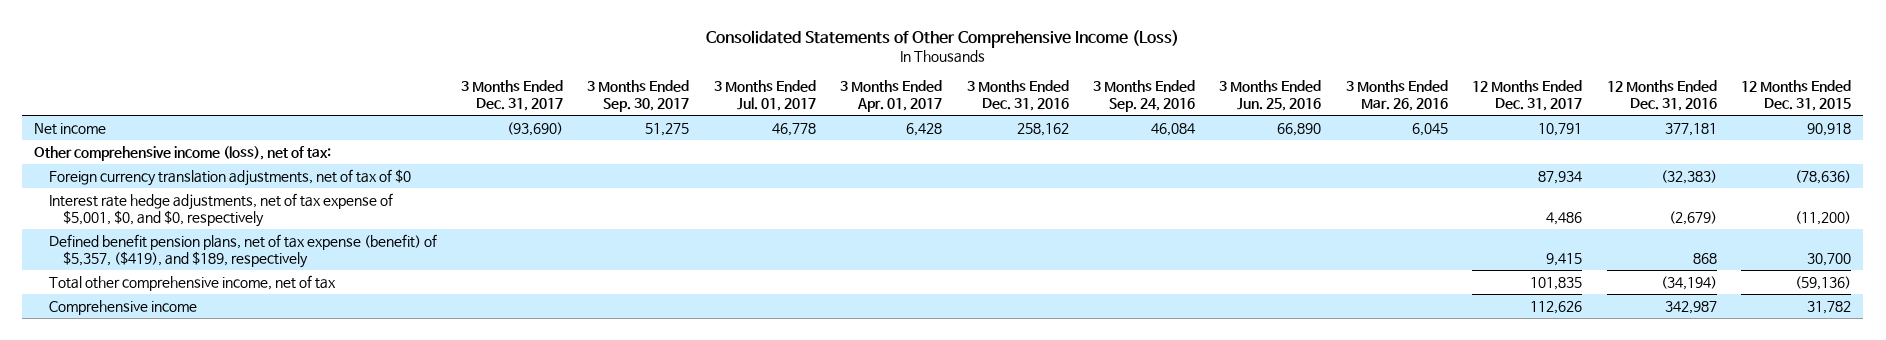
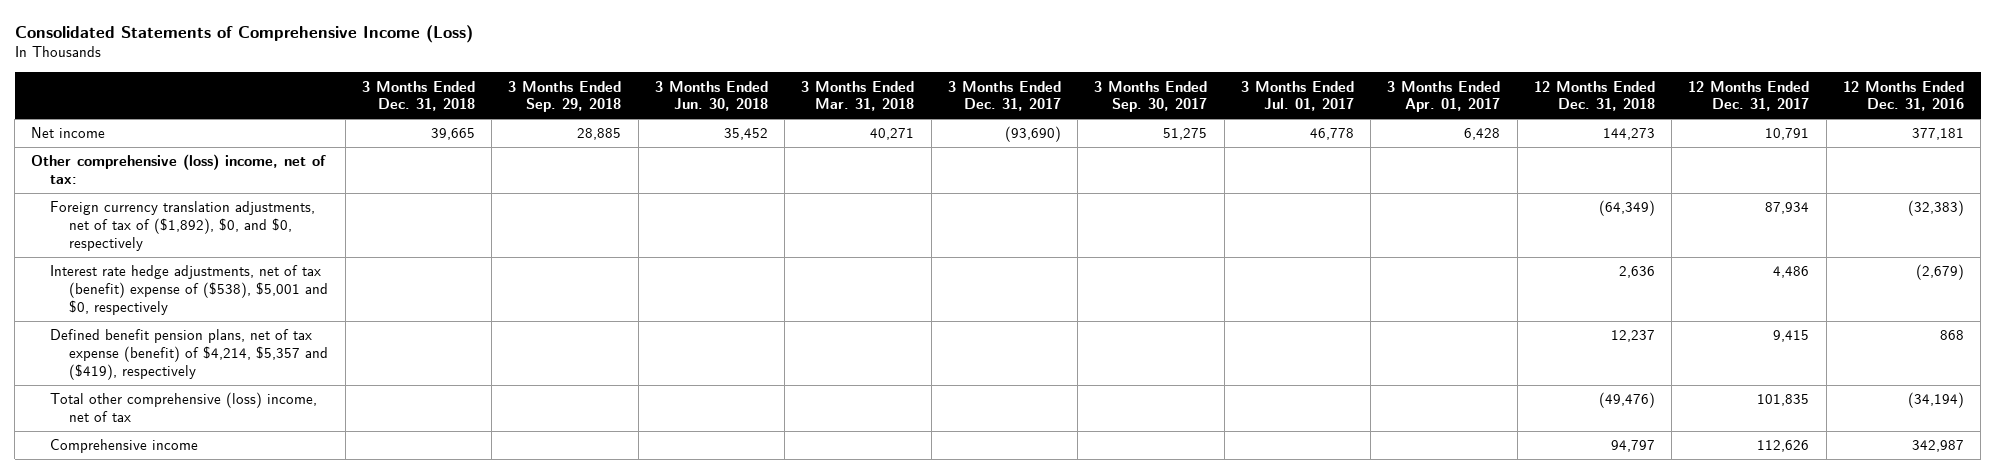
- Consolidated Statements of Other Comprehensive Income (Loss)
+ Consolidated Statements of Comprehensive Income (Loss)
- | 3 Months Ended Dec. 31, 2017 | 3 Months Ended Sep. 30, 2017 | 3 Months Ended Jul. 01, 2017 | 3 Months Ended Apr. 01, 2017 | 3 Months Ended Dec. 31, 2016 | 3 Months Ended Sep. 24, 2016 | 3 Months Ended Jun. 25, 2016 | 3 Months Ended Mar. 26, 2016 | 12 Months Ended Dec. 31, 2017 | 12 Months Ended Dec. 31, 2016 | 12 Months Ended Dec. 31, 2015
+ | 3 Months Ended Dec. 31, 2018 | 3 Months Ended Sep. 29, 2018 | 3 Months Ended Jun. 30, 2018 | 3 Months Ended Mar. 31, 2018 | 3 Months Ended Dec. 31, 2017 | 3 Months Ended Sep. 30, 2017 | 3 Months Ended Jul. 01, 2017 | 3 Months Ended Apr. 01, 2017 | 12 Months Ended Dec. 31, 2018 | 12 Months Ended Dec. 31, 2017 | 12 Months Ended Dec. 31, 2016
- Other comprehensive income (loss), net of tax:
- Foreign currency translation adjustments, net of tax of $0 | | | | | | | | | 87,934 | (32,383) | (78,636)
- Interest rate hedge adjustments, net of tax expense of $5,001, $0, and $0, respectively | | | | | | | | | 4,486 | (2,679) | (11,200)
- Defined benefit pension plans, net of tax expense (benefit) of $5,357, ($419), and $189, respectively | | | | | | | | | 9,415 | 868 | 30,700
- Total other comprehensive income, net of tax | | | | | | | | | 101,835 | (34,194) | (59,136)
+ Other comprehensive (loss) income, net of tax:
+ Foreign currency translation adjustments, net of tax of ($1,892), $0, and $0, respectively | | | | | | | | | (64,349) | 87,934 | (32,383)
+ Interest rate hedge adjustments, net of tax (benefit) expense of ($538), $5,001 and $0, respectively | | | | | | | | | 2,636 | 4,486 | (2,679)
+ Defined benefit pension plans, net of tax expense (benefit) of $4,214, $5,357 and ($419), respectively | | | | | | | | | 12,237 | 9,415 | 868
+ Total other comprehensive (loss) income, net of tax | | | | | | | | | (49,476) | 101,835 | (34,194)

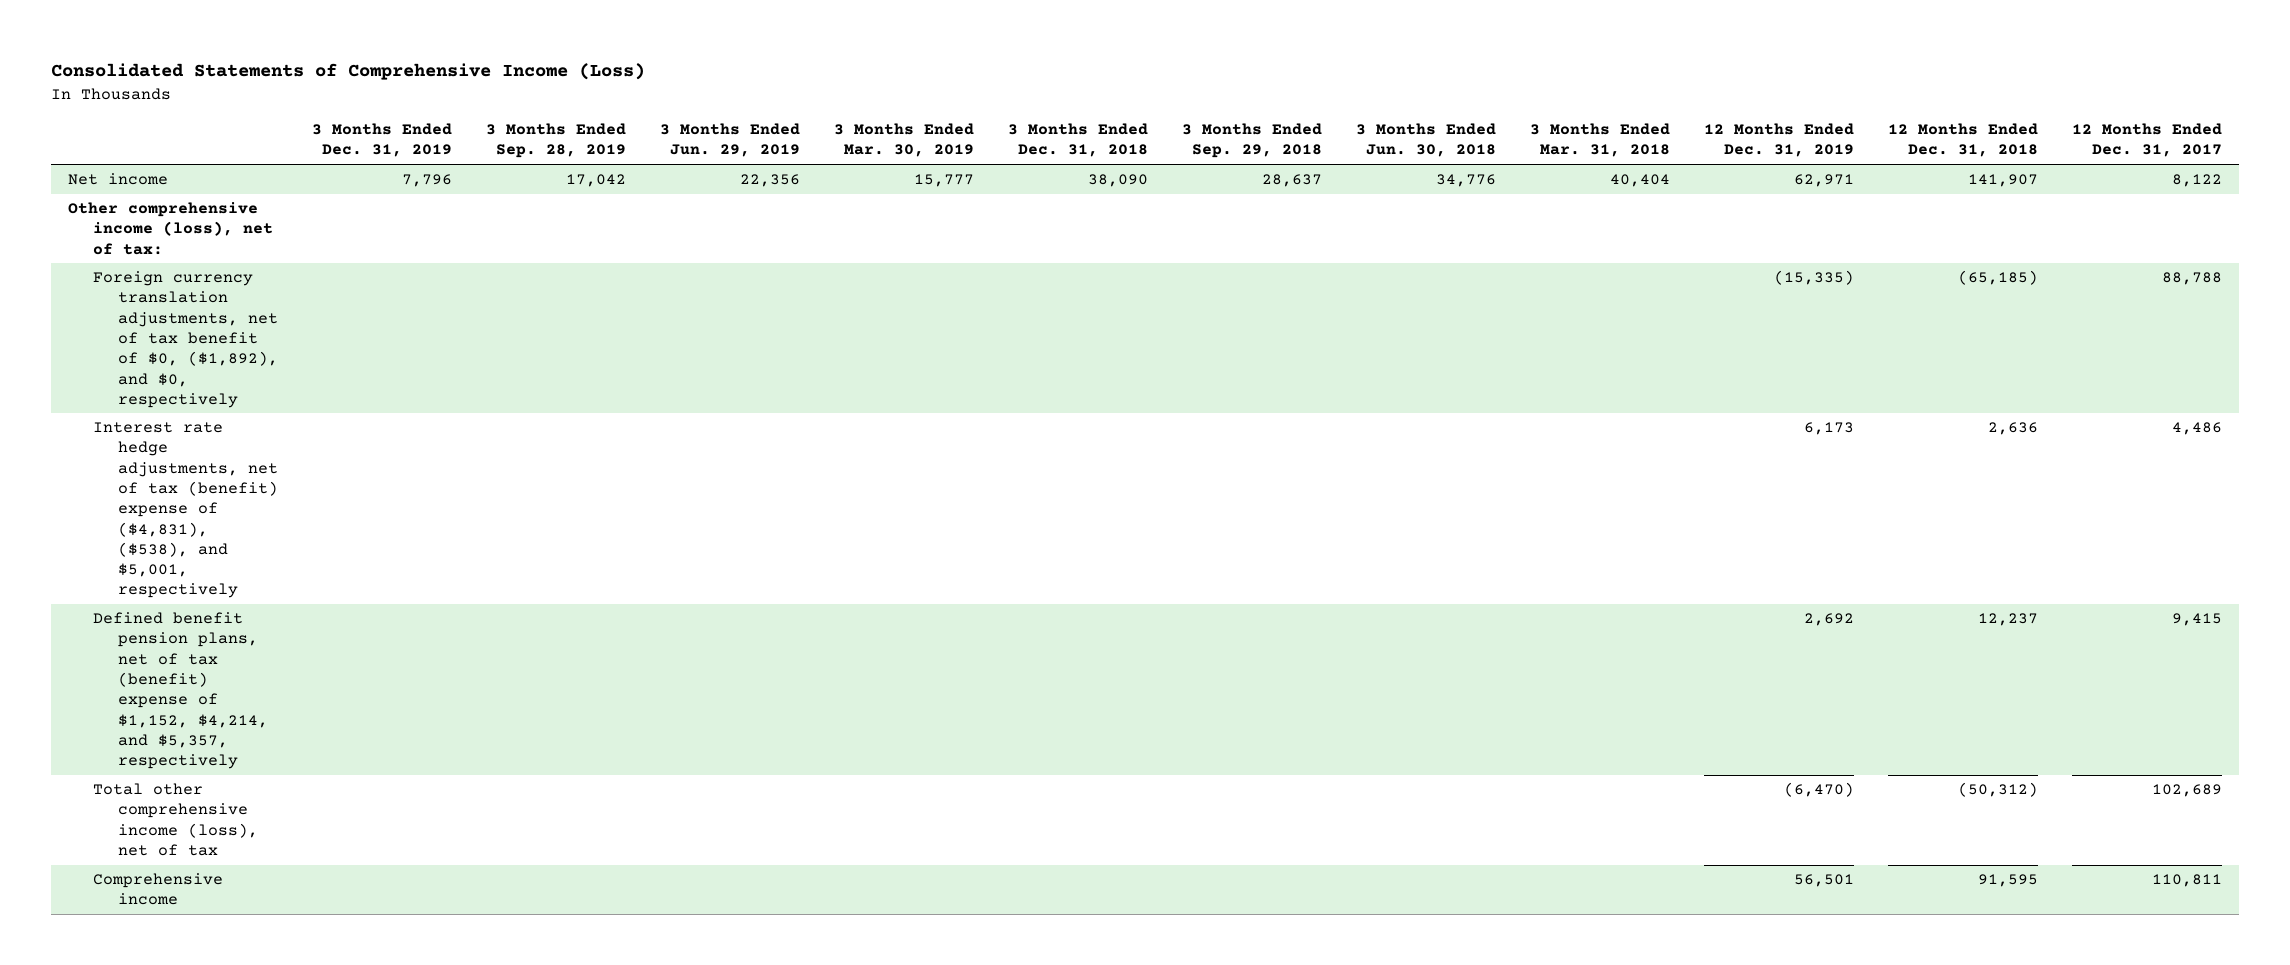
- | 3 Months Ended Dec. 31, 2018 | 3 Months Ended Sep. 29, 2018 | 3 Months Ended Jun. 30, 2018 | 3 Months Ended Mar. 31, 2018 | 3 Months Ended Dec. 31, 2017 | 3 Months Ended Sep. 30, 2017 | 3 Months Ended Jul. 01, 2017 | 3 Months Ended Apr. 01, 2017 | 12 Months Ended Dec. 31, 2018 | 12 Months Ended Dec. 31, 2017 | 12 Months Ended Dec. 31, 2016
+ | 3 Months Ended Dec. 31, 2019 | 3 Months Ended Sep. 28, 2019 | 3 Months Ended Jun. 29, 2019 | 3 Months Ended Mar. 30, 2019 | 3 Months Ended Dec. 31, 2018 | 3 Months Ended Sep. 29, 2018 | 3 Months Ended Jun. 30, 2018 | 3 Months Ended Mar. 31, 2018 | 12 Months Ended Dec. 31, 2019 | 12 Months Ended Dec. 31, 2018 | 12 Months Ended Dec. 31, 2017
- Net income | 39,665 | 28,885 | 35,452 | 40,271 | (93,690) | 51,275 | 46,778 | 6,428 | 144,273 | 10,791 | 377,181
- Other comprehensive (loss) income, net of tax:
- Foreign currency translation adjustments, net of tax of ($1,892), $0, and $0, respectively | | | | | | | | | (64,349) | 87,934 | (32,383)
- Interest rate hedge adjustments, net of tax (benefit) expense of ($538), $5,001 and $0, respectively | | | | | | | | | 2,636 | 4,486 | (2,679)
- Defined benefit pension plans, net of tax expense (benefit) of $4,214, $5,357 and ($419), respectively | | | | | | | | | 12,237 | 9,415 | 868
- Total other comprehensive (loss) income, net of tax | | | | | | | | | (49,476) | 101,835 | (34,194)
- Comprehensive income | | | | | | | | | 94,797 | 112,626 | 342,987
+ Net income | 7,796 | 17,042 | 22,356 | 15,777 | 38,090 | 28,637 | 34,776 | 40,404 | 62,971 | 141,907 | 8,122
+ Other comprehensive income (loss), net of tax:
+ Foreign currency translation adjustments, net of tax benefit of $0, ($1,892), and $0, respectively | | | | | | | | | (15,335) | (65,185) | 88,788
+ Interest rate hedge adjustments, net of tax (benefit) expense of ($4,831), ($538), and $5,001, respectively | | | | | | | | | 6,173 | 2,636 | 4,486
+ Defined benefit pension plans, net of tax (benefit) expense of $1,152, $4,214, and $5,357, respectively | | | | | | | | | 2,692 | 12,237 | 9,415
+ Total other comprehensive income (loss), net of tax | | | | | | | | | (6,470) | (50,312) | 102,689
+ Comprehensive income | | | | | | | | | 56,501 | 91,595 | 110,811

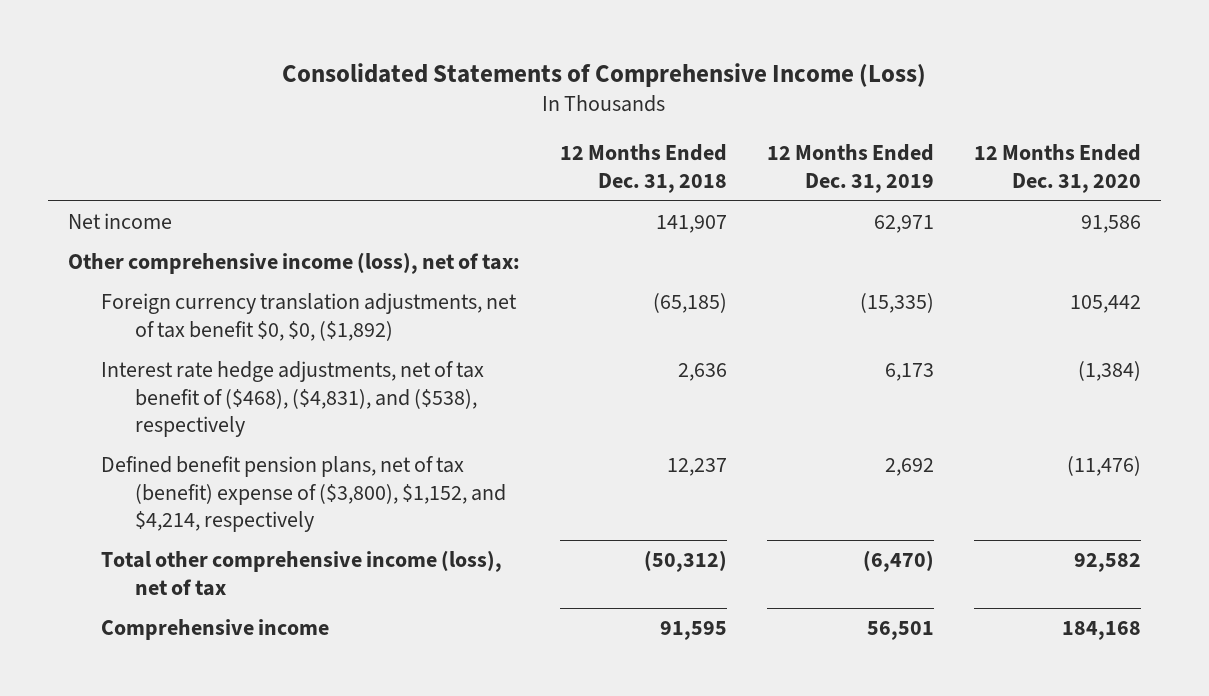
- | 3 Months Ended Dec. 31, 2019 | 3 Months Ended Sep. 28, 2019 | 3 Months Ended Jun. 29, 2019 | 3 Months Ended Mar. 30, 2019 | 3 Months Ended Dec. 31, 2018 | 3 Months Ended Sep. 29, 2018 | 3 Months Ended Jun. 30, 2018 | 3 Months Ended Mar. 31, 2018 | 12 Months Ended Dec. 31, 2019 | 12 Months Ended Dec. 31, 2018 | 12 Months Ended Dec. 31, 2017
+ | 12 Months Ended Dec. 31, 2018 | 12 Months Ended Dec. 31, 2019 | 12 Months Ended Dec. 31, 2020
- Foreign currency translation adjustments, net of tax benefit of $0, ($1,892), and $0, respectively | | | | | | | | | (15,335) | (65,185) | 88,788
- Interest rate hedge adjustments, net of tax (benefit) expense of ($4,831), ($538), and $5,001, respectively | | | | | | | | | 6,173 | 2,636 | 4,486
- Defined benefit pension plans, net of tax (benefit) expense of $1,152, $4,214, and $5,357, respectively | | | | | | | | | 2,692 | 12,237 | 9,415
+ Foreign currency translation adjustments, net of tax benefit $0, $0, ($1,892) | (65,185) | (15,335) | 105,442
+ Interest rate hedge adjustments, net of tax benefit of ($468), ($4,831), and ($538), respectively | 2,636 | 6,173 | (1,384)
+ Defined benefit pension plans, net of tax (benefit) expense of ($3,800), $1,152, and $4,214, respectively | 12,237 | 2,692 | (11,476)

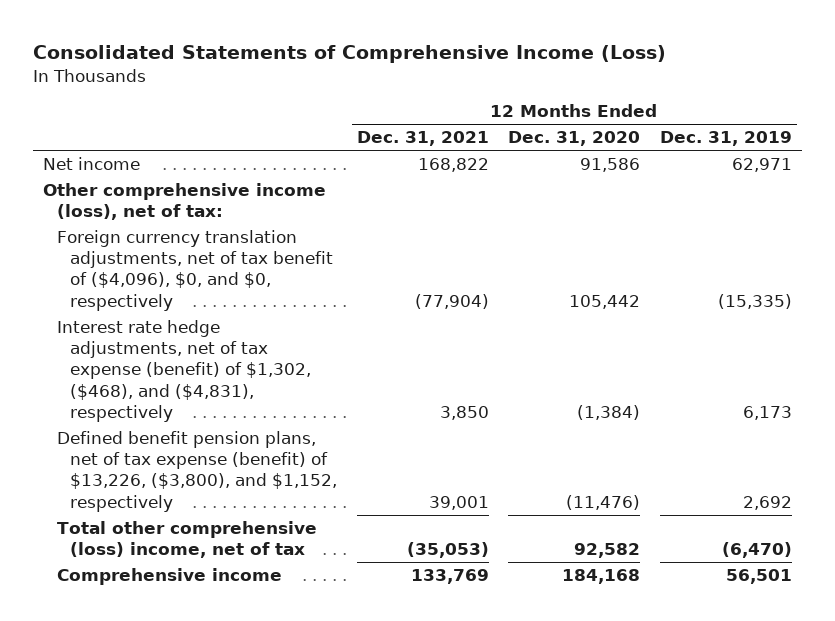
- | 12 Months Ended Dec. 31, 2018 | 12 Months Ended Dec. 31, 2019 | 12 Months Ended Dec. 31, 2020
+ | 12 Months Ended Dec. 31, 2021 | 12 Months Ended Dec. 31, 2020 | 12 Months Ended Dec. 31, 2019
- Foreign currency translation adjustments, net of tax benefit $0, $0, ($1,892) | (65,185) | (15,335) | 105,442
- Interest rate hedge adjustments, net of tax benefit of ($468), ($4,831), and ($538), respectively | 2,636 | 6,173 | (1,384)
- Defined benefit pension plans, net of tax (benefit) expense of ($3,800), $1,152, and $4,214, respectively | 12,237 | 2,692 | (11,476)
- Total other comprehensive income (loss), net of tax | (50,312) | (6,470) | 92,582
+ Foreign currency translation adjustments, net of tax benefit of ($4,096), $0, and $0, respectively | (77,904) | 105,442 | (15,335)
+ Interest rate hedge adjustments, net of tax expense (benefit) of $1,302, ($468), and ($4,831), respectively | 3,850 | (1,384) | 6,173
+ Defined benefit pension plans, net of tax expense (benefit) of $13,226, ($3,800), and $1,152, respectively | 39,001 | (11,476) | 2,692
+ Total other comprehensive (loss) income, net of tax | (35,053) | 92,582 | (6,470)

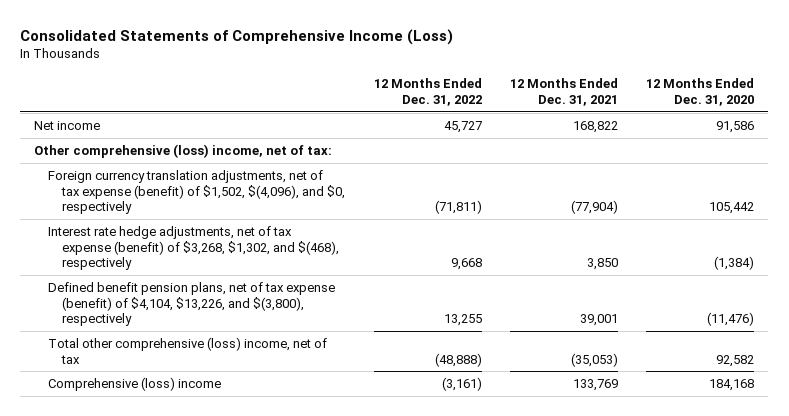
- | 12 Months Ended Dec. 31, 2021 | 12 Months Ended Dec. 31, 2020 | 12 Months Ended Dec. 31, 2019
+ | 12 Months Ended Dec. 31, 2022 | 12 Months Ended Dec. 31, 2021 | 12 Months Ended Dec. 31, 2020
- Other comprehensive income (loss), net of tax:
- Foreign currency translation adjustments, net of tax benefit of ($4,096), $0, and $0, respectively | (77,904) | 105,442 | (15,335)
- Interest rate hedge adjustments, net of tax expense (benefit) of $1,302, ($468), and ($4,831), respectively | 3,850 | (1,384) | 6,173
- Defined benefit pension plans, net of tax expense (benefit) of $13,226, ($3,800), and $1,152, respectively | 39,001 | (11,476) | 2,692
+ Other comprehensive (loss) income, net of tax:
+ Foreign currency translation adjustments, net of tax expense (benefit) of $1,502, $(4,096), and $0, respectively | (71,811) | (77,904) | 105,442
+ Interest rate hedge adjustments, net of tax expense (benefit) of $3,268, $1,302, and $(468), respectively | 9,668 | 3,850 | (1,384)
+ Defined benefit pension plans, net of tax expense (benefit) of $4,104, $13,226, and $(3,800), respectively | 13,255 | 39,001 | (11,476)
- Comprehensive income | 133,769 | 184,168 | 56,501
+ Comprehensive (loss) income | (3,161) | 133,769 | 184,168

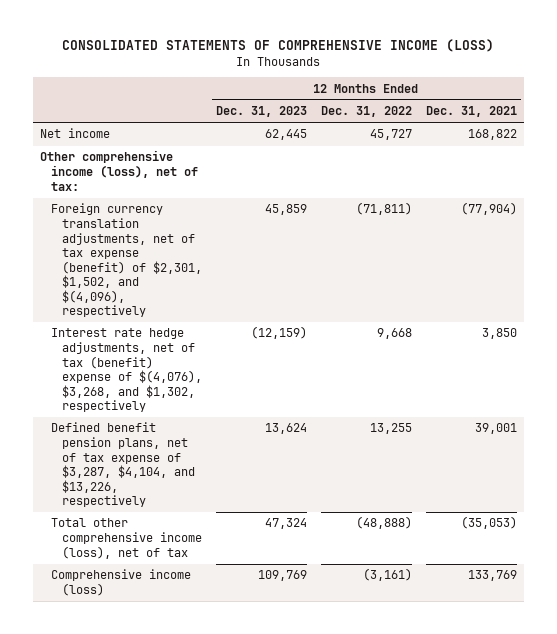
- Consolidated Statements of Comprehensive Income (Loss)
+ CONSOLIDATED STATEMENTS OF COMPREHENSIVE INCOME (LOSS)
- | 12 Months Ended Dec. 31, 2022 | 12 Months Ended Dec. 31, 2021 | 12 Months Ended Dec. 31, 2020
+ | 12 Months Ended Dec. 31, 2023 | 12 Months Ended Dec. 31, 2022 | 12 Months Ended Dec. 31, 2021
- Other comprehensive (loss) income, net of tax:
- Foreign currency translation adjustments, net of tax expense (benefit) of $1,502, $(4,096), and $0, respectively | (71,811) | (77,904) | 105,442
- Interest rate hedge adjustments, net of tax expense (benefit) of $3,268, $1,302, and $(468), respectively | 9,668 | 3,850 | (1,384)
- Defined benefit pension plans, net of tax expense (benefit) of $4,104, $13,226, and $(3,800), respectively | 13,255 | 39,001 | (11,476)
- Total other comprehensive (loss) income, net of tax | (48,888) | (35,053) | 92,582
- Comprehensive (loss) income | (3,161) | 133,769 | 184,168
+ Other comprehensive income (loss), net of tax:
+ Foreign currency translation adjustments, net of tax expense (benefit) of $2,301, $1,502, and $(4,096), respectively | 45,859 | (71,811) | (77,904)
+ Interest rate hedge adjustments, net of tax (benefit) expense of $(4,076), $3,268, and $1,302, respectively | (12,159) | 9,668 | 3,850
+ Defined benefit pension plans, net of tax expense of $3,287, $4,104, and $13,226, respectively | 13,624 | 13,255 | 39,001
+ Total other comprehensive income (loss), net of tax | 47,324 | (48,888) | (35,053)
+ Comprehensive income (loss) | 109,769 | (3,161) | 133,769

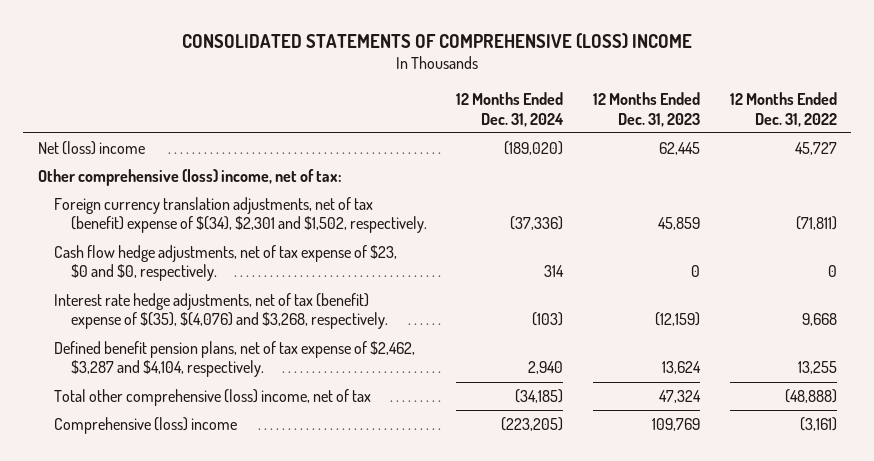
- CONSOLIDATED STATEMENTS OF COMPREHENSIVE INCOME (LOSS)
+ CONSOLIDATED STATEMENTS OF COMPREHENSIVE (LOSS) INCOME
- | 12 Months Ended Dec. 31, 2023 | 12 Months Ended Dec. 31, 2022 | 12 Months Ended Dec. 31, 2021
+ | 12 Months Ended Dec. 31, 2024 | 12 Months Ended Dec. 31, 2023 | 12 Months Ended Dec. 31, 2022
- Net income | 62,445 | 45,727 | 168,822
- Other comprehensive income (loss), net of tax:
- Foreign currency translation adjustments, net of tax expense (benefit) of $2,301, $1,502, and $(4,096), respectively | 45,859 | (71,811) | (77,904)
- Interest rate hedge adjustments, net of tax (benefit) expense of $(4,076), $3,268, and $1,302, respectively | (12,159) | 9,668 | 3,850
- Defined benefit pension plans, net of tax expense of $3,287, $4,104, and $13,226, respectively | 13,624 | 13,255 | 39,001
- Total other comprehensive income (loss), net of tax | 47,324 | (48,888) | (35,053)
- Comprehensive income (loss) | 109,769 | (3,161) | 133,769
+ Net (loss) income | (189,020) | 62,445 | 45,727
+ Other comprehensive (loss) income, net of tax:
+ Foreign currency translation adjustments, net of tax (benefit) expense of $(34), $2,301 and $1,502, respectively. | (37,336) | 45,859 | (71,811)
+ Cash flow hedge adjustments, net of tax expense of $23, $0 and $0, respectively. | 314 | 0 | 0
+ Interest rate hedge adjustments, net of tax (benefit) expense of $(35), $(4,076) and $3,268, respectively. | (103) | (12,159) | 9,668
+ Defined benefit pension plans, net of tax expense of $2,462, $3,287 and $4,104, respectively. | 2,940 | 13,624 | 13,255
+ Total other comprehensive (loss) income, net of tax | (34,185) | 47,324 | (48,888)
+ Comprehensive (loss) income | (223,205) | 109,769 | (3,161)

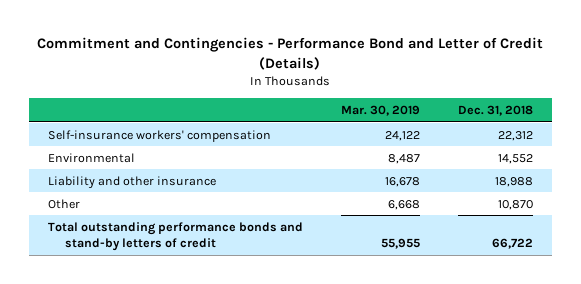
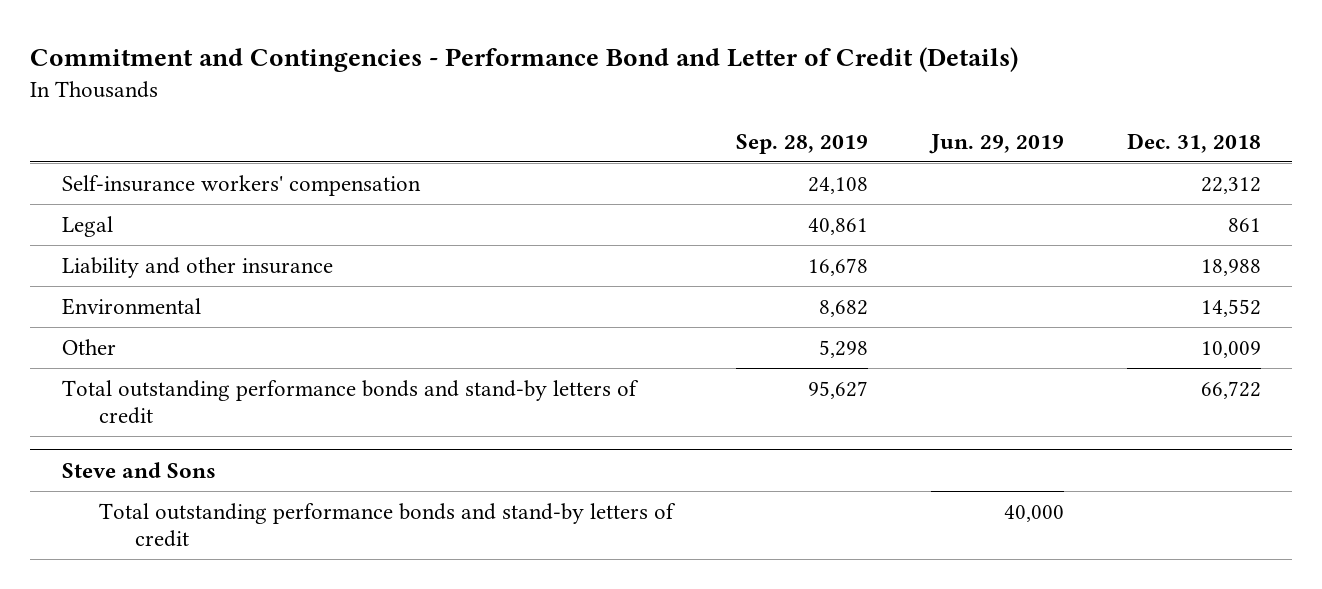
- | Mar. 30, 2019 | Dec. 31, 2018
+ | Sep. 28, 2019 | Jun. 29, 2019 | Dec. 31, 2018
+ Legal | 40,861 | | 861
- Other | 6,668 | 10,870
moved down: Environmental | 8,682 | | 14,552
+ Other | 5,298 | | 10,009
+ Steve and Sons
+ Total outstanding performance bonds and stand-by letters of credit | | 40,000 |

